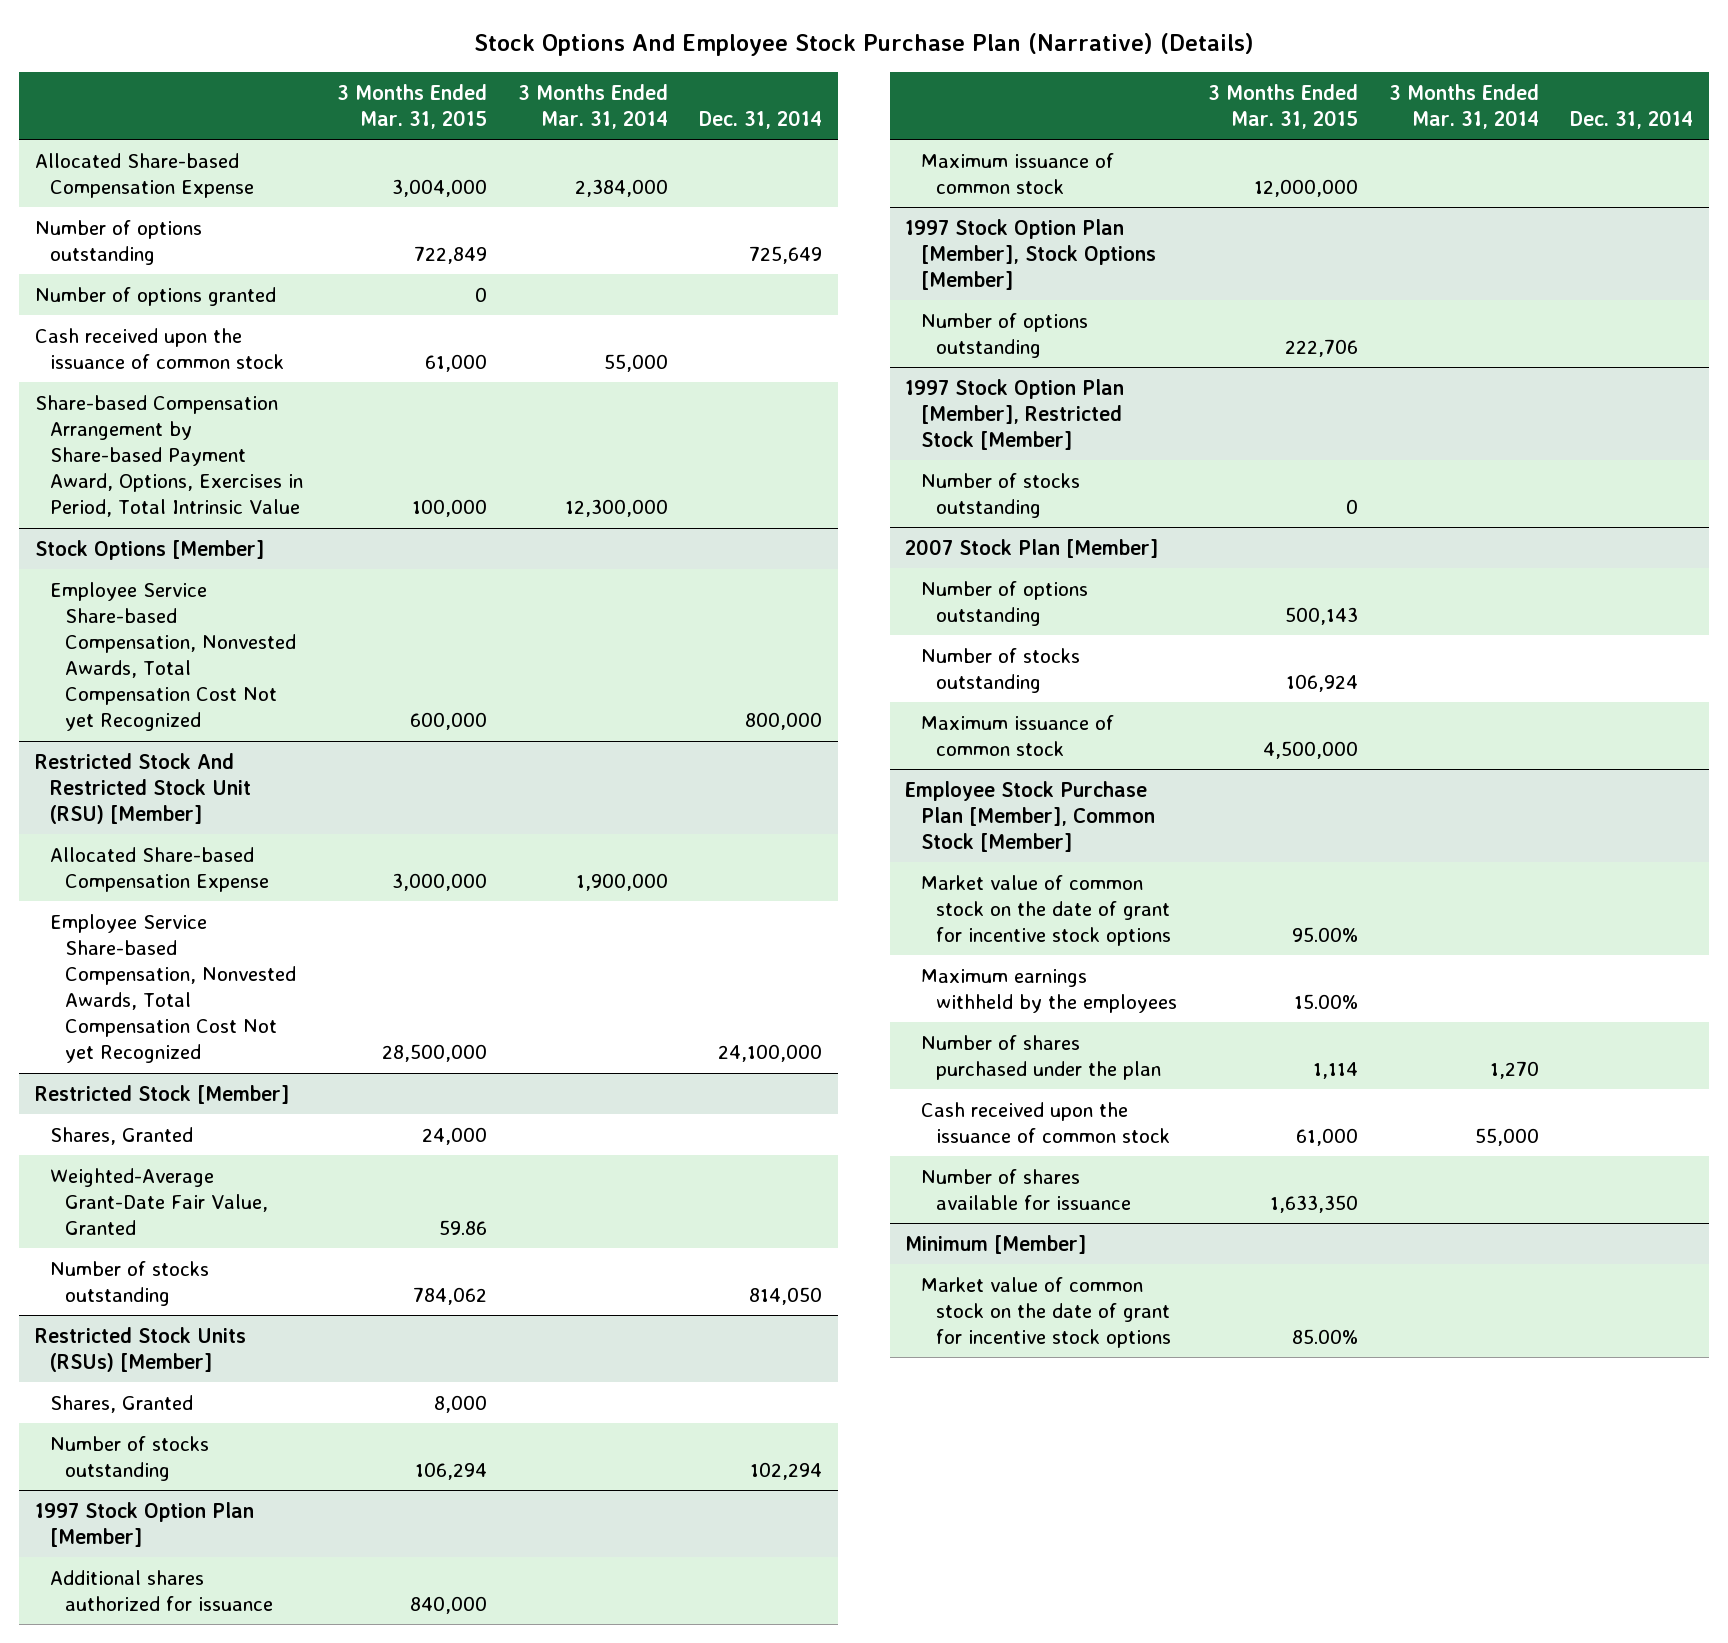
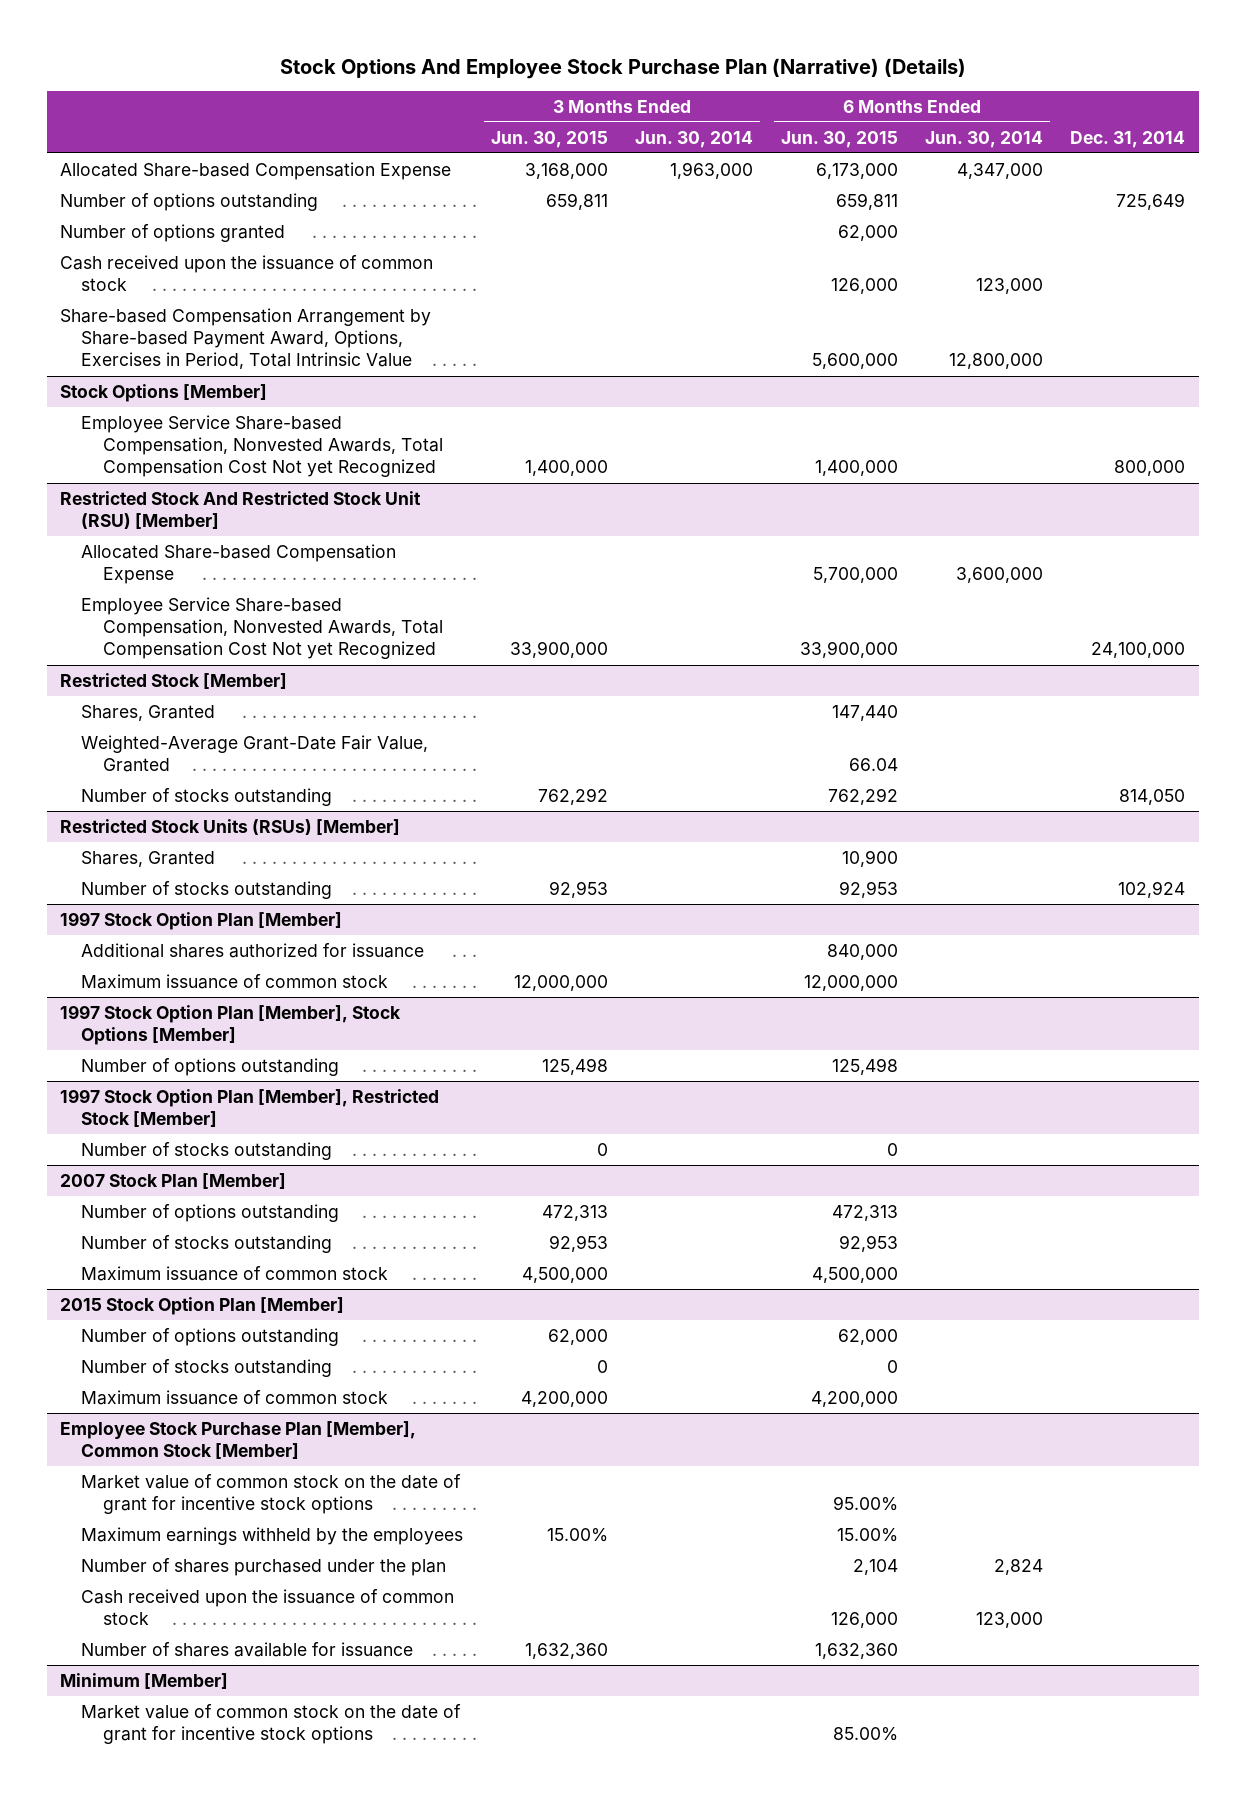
- | 3 Months Ended Mar. 31, 2015 | 3 Months Ended Mar. 31, 2014 | Dec. 31, 2014
+ | 3 Months Ended Jun. 30, 2015 | 3 Months Ended Jun. 30, 2014 | 6 Months Ended Jun. 30, 2015 | 6 Months Ended Jun. 30, 2014 | Dec. 31, 2014
@ Restricted Stock Units (RSUs) [Member]
- Number of stocks outstanding | 106,294 | | 102,294
+ Number of stocks outstanding | 92,953 | | 92,953 | | 102,924
+ 2015 Stock Option Plan [Member]
+ Number of options outstanding | 62,000 | | 62,000 | |
+ Number of stocks outstanding | 0 | | 0 | |
+ Maximum issuance of common stock | 4,200,000 | | 4,200,000 | |

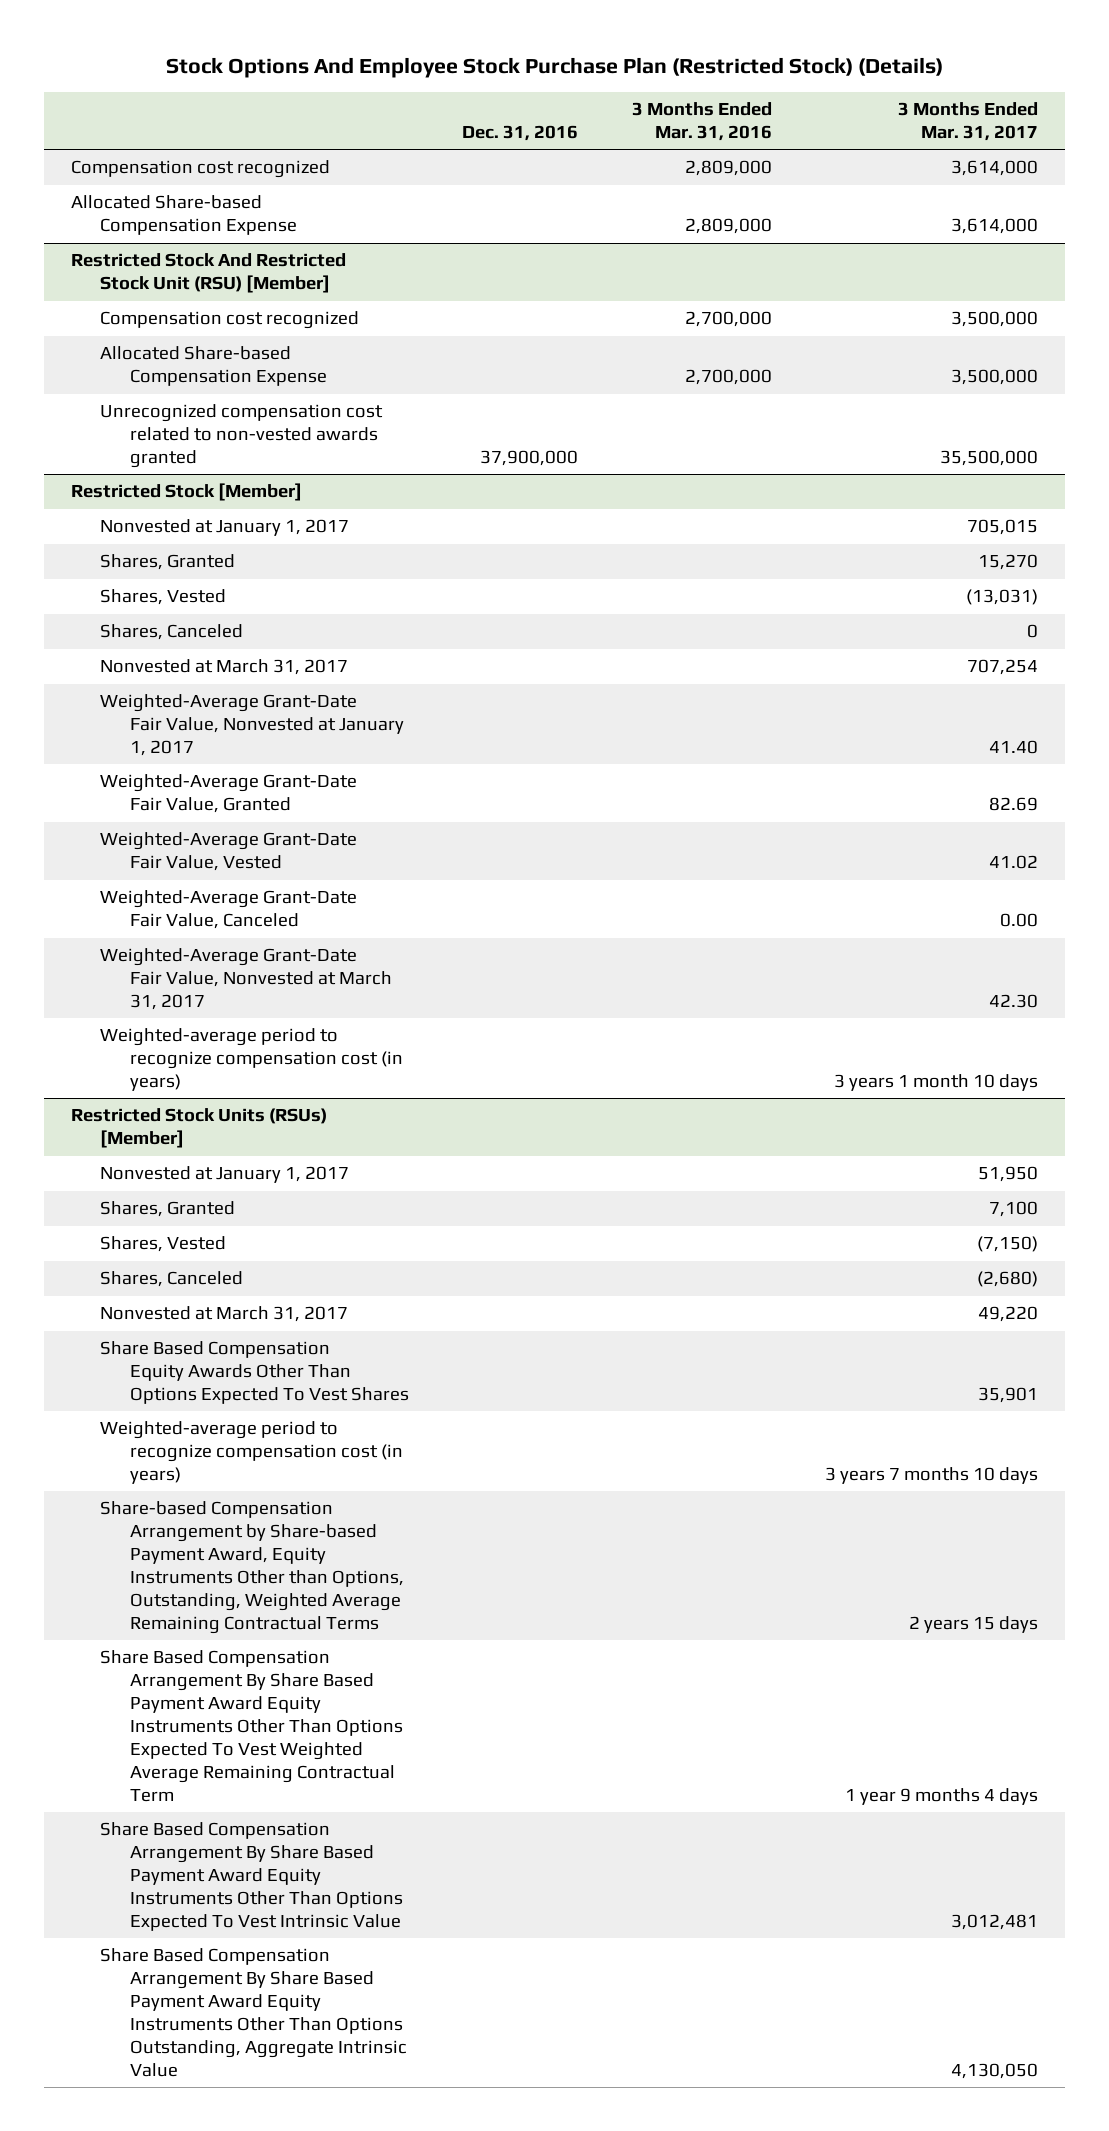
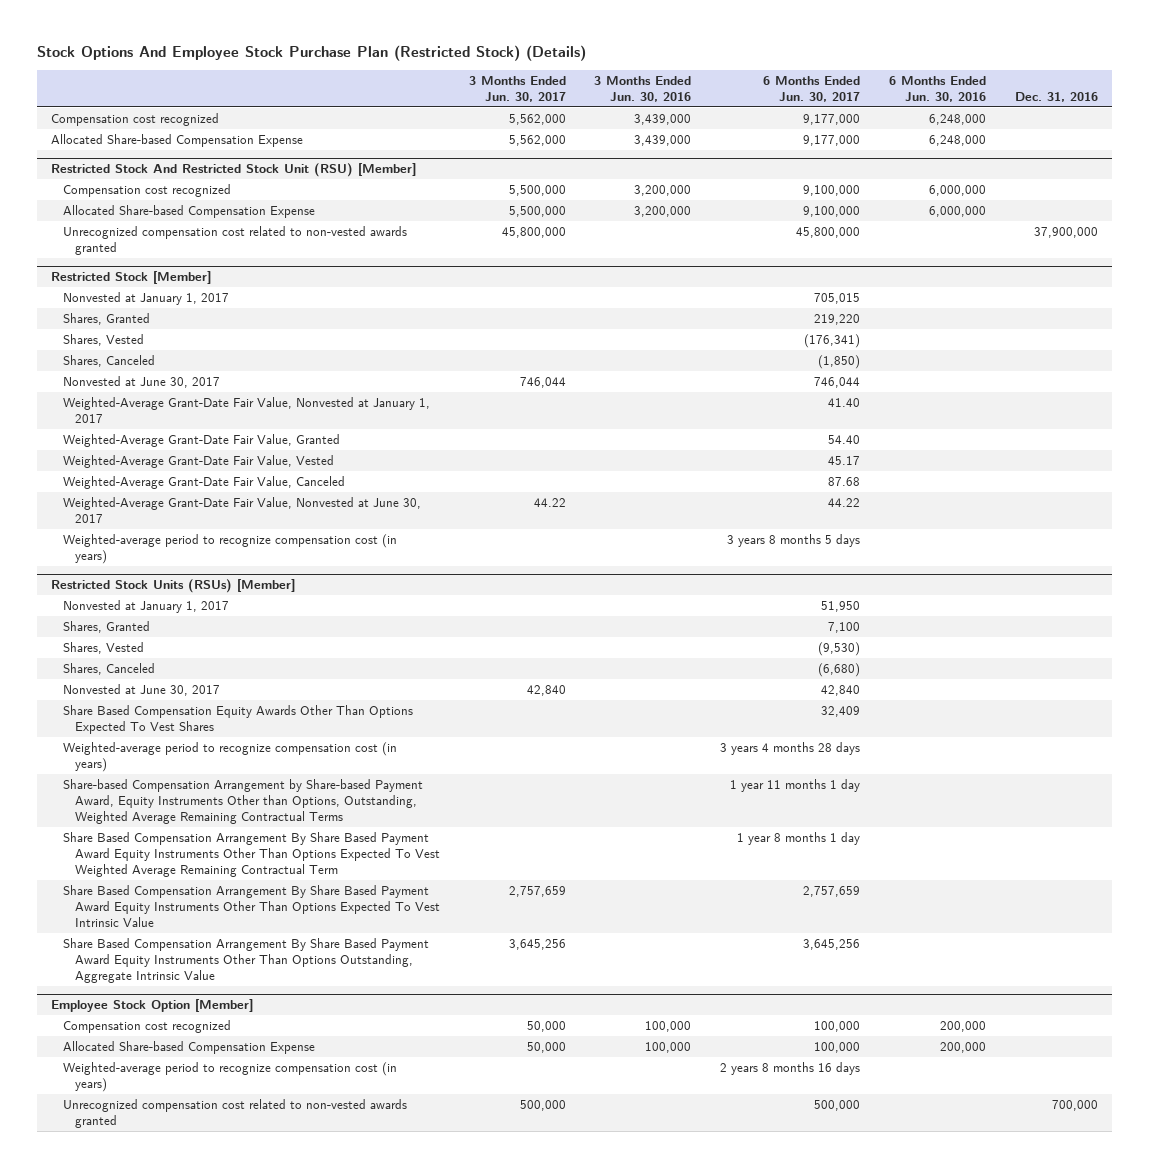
- | Dec. 31, 2016 | 3 Months Ended Mar. 31, 2016 | 3 Months Ended Mar. 31, 2017
+ | 3 Months Ended Jun. 30, 2017 | 3 Months Ended Jun. 30, 2016 | 6 Months Ended Jun. 30, 2017 | 6 Months Ended Jun. 30, 2016 | Dec. 31, 2016
@ Restricted Stock [Member]
- Nonvested at March 31, 2017 | | | 707,254
+ Nonvested at June 30, 2017 | 746,044 | | 746,044 | |
- Weighted-Average Grant-Date Fair Value, Nonvested at March 31, 2017 | | | 42.30
+ Weighted-Average Grant-Date Fair Value, Nonvested at June 30, 2017 | 44.22 | | 44.22 | |
@ Restricted Stock Units (RSUs) [Member]
- Nonvested at March 31, 2017 | | | 49,220
+ Nonvested at June 30, 2017 | 42,840 | | 42,840 | |
+ Employee Stock Option [Member]
+ Compensation cost recognized | 50,000 | 100,000 | 100,000 | 200,000 |
+ Allocated Share-based Compensation Expense | 50,000 | 100,000 | 100,000 | 200,000 |
+ Weighted-average period to recognize compensation cost (in years) | | | 2 years 8 months 16 days | |
+ Unrecognized compensation cost related to non-vested awards granted | 500,000 | | 500,000 | | 700,000

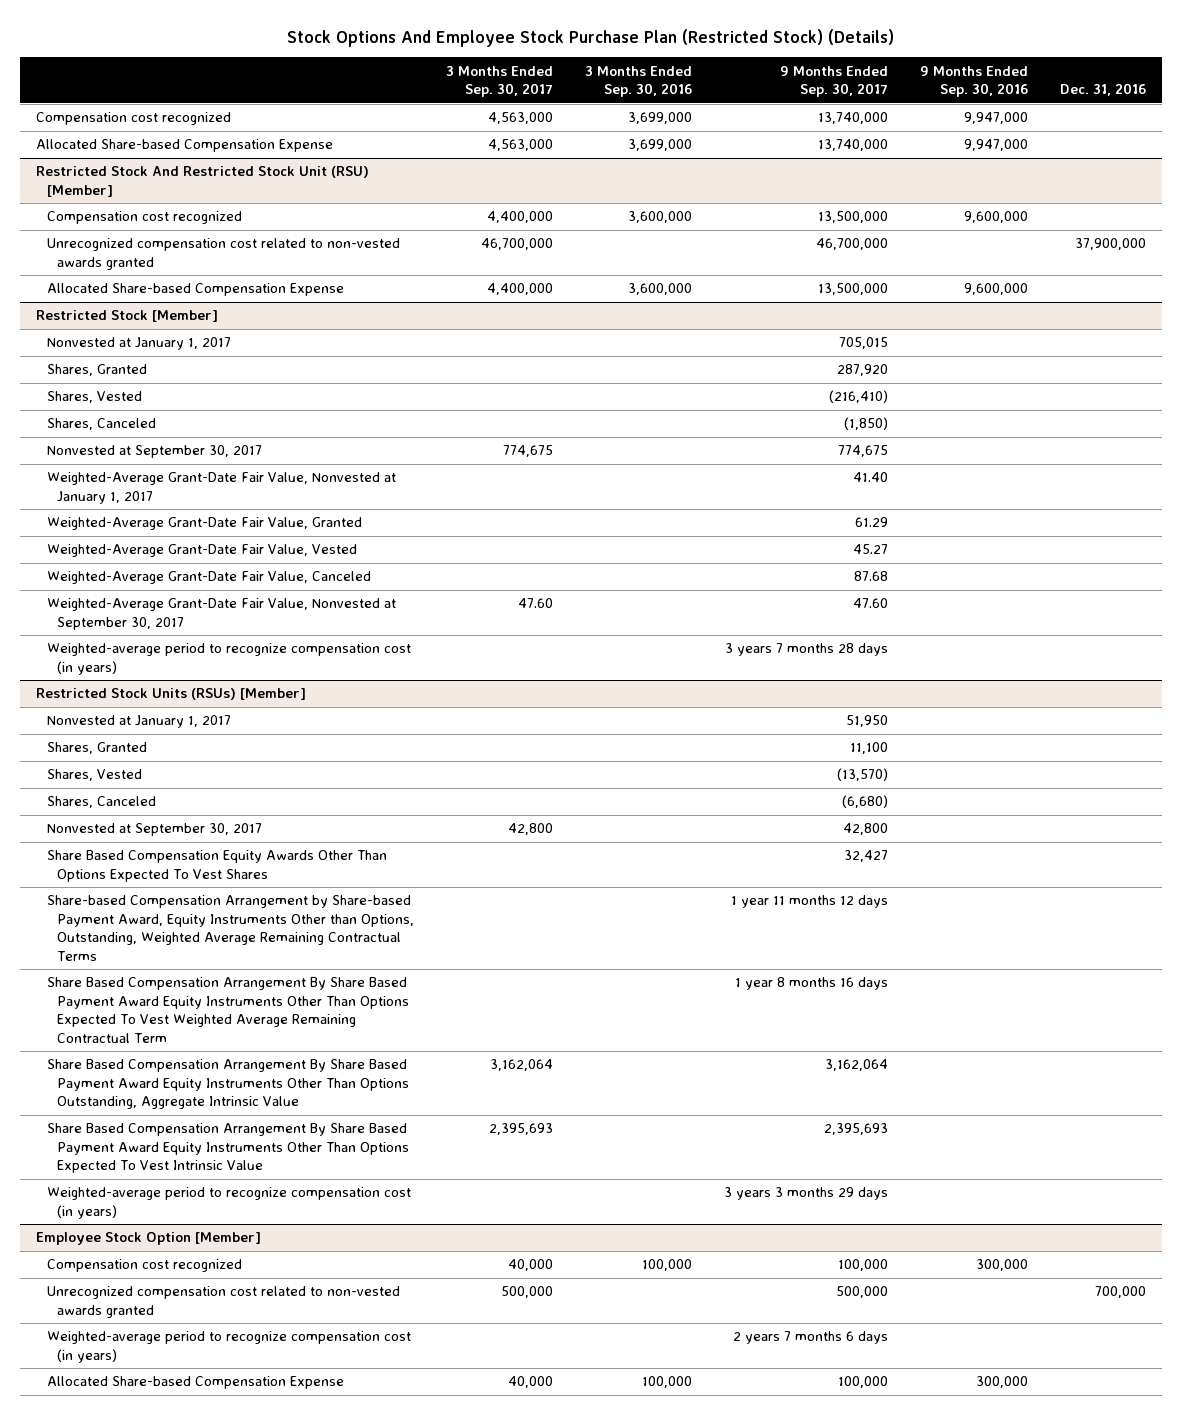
- | 3 Months Ended Jun. 30, 2017 | 3 Months Ended Jun. 30, 2016 | 6 Months Ended Jun. 30, 2017 | 6 Months Ended Jun. 30, 2016 | Dec. 31, 2016
+ | 3 Months Ended Sep. 30, 2017 | 3 Months Ended Sep. 30, 2016 | 9 Months Ended Sep. 30, 2017 | 9 Months Ended Sep. 30, 2016 | Dec. 31, 2016
@ Restricted Stock And Restricted Stock Unit (RSU) [Member]
moved down: Allocated Share-based Compensation Expense | 4,400,000 | 3,600,000 | 13,500,000 | 9,600,000 |
@ Restricted Stock [Member]
- Nonvested at June 30, 2017 | 746,044 | | 746,044 | |
+ Nonvested at September 30, 2017 | 774,675 | | 774,675 | |
- Weighted-Average Grant-Date Fair Value, Nonvested at June 30, 2017 | 44.22 | | 44.22 | |
+ Weighted-Average Grant-Date Fair Value, Nonvested at September 30, 2017 | 47.60 | | 47.60 | |
@ Restricted Stock Units (RSUs) [Member]
- Nonvested at June 30, 2017 | 42,840 | | 42,840 | |
+ Nonvested at September 30, 2017 | 42,800 | | 42,800 | |
moved down: Share Based Compensation Arrangement By Share Based Payment Award Equity Instruments Other Than Options Expected To Vest Intrinsic Value | 2,395,693 | | 2,395,693 | |
moved down: Weighted-average period to recognize compensation cost (in years) | | | 3 years 3 months 29 days | |
@ Employee Stock Option [Member]
moved down: Weighted-average period to recognize compensation cost (in years) | | | 2 years 7 months 6 days | |
moved down: Allocated Share-based Compensation Expense | 40,000 | 100,000 | 100,000 | 300,000 |

